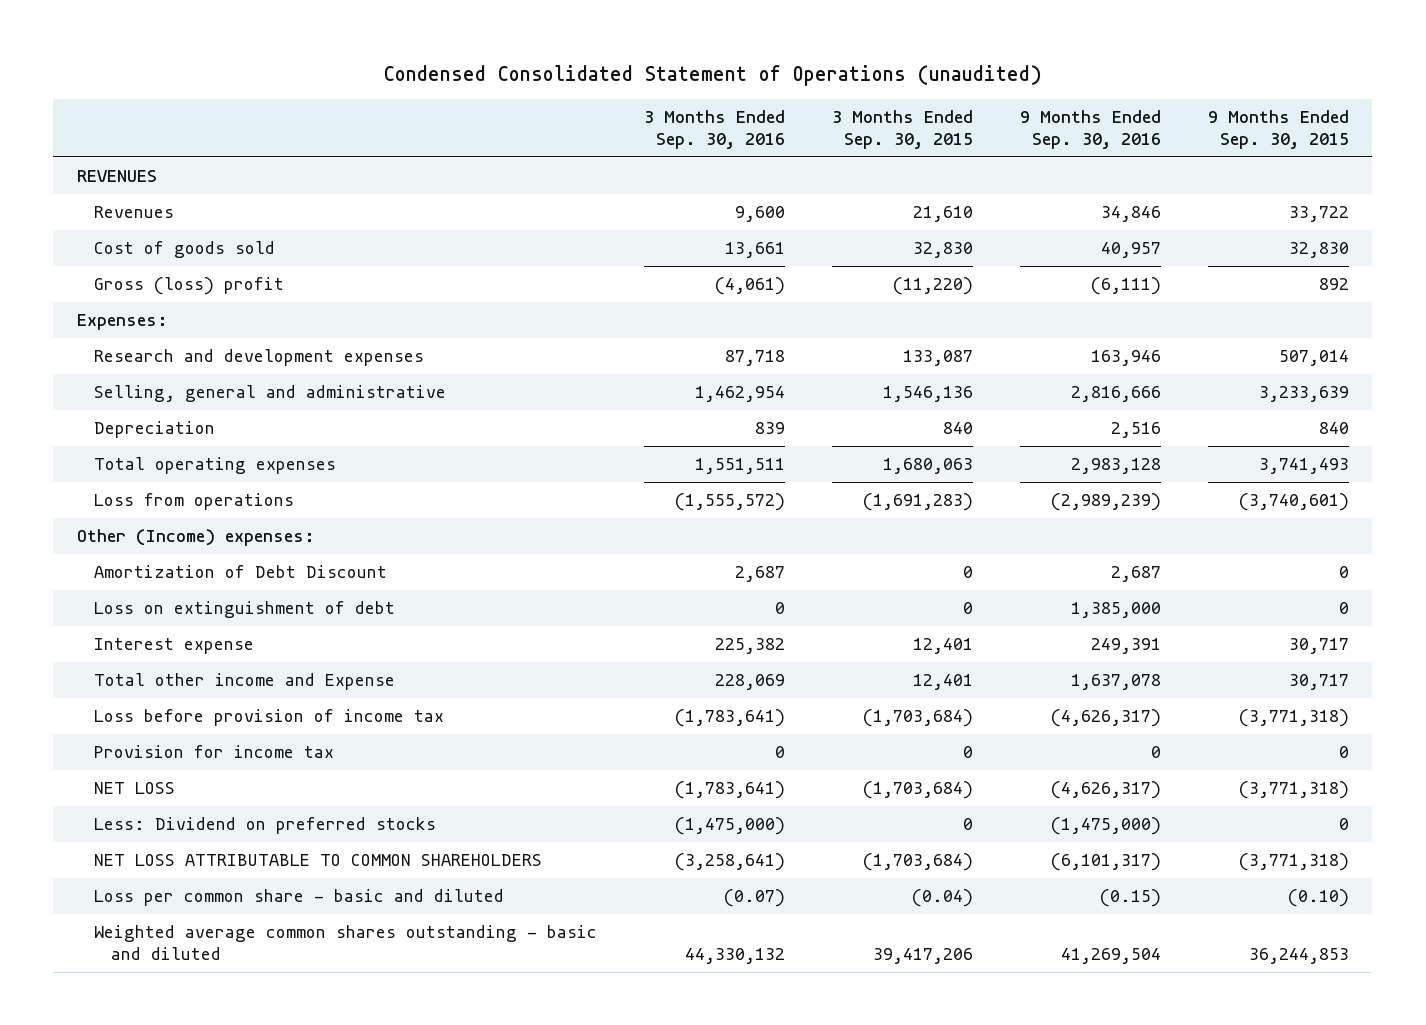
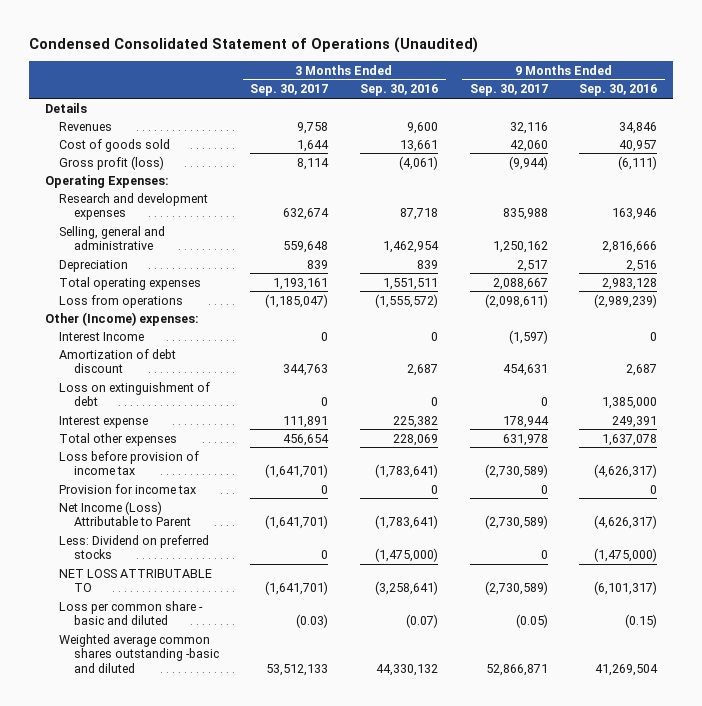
- Condensed Consolidated Statement of Operations (unaudited)
+ Condensed Consolidated Statement of Operations (Unaudited)
- | 3 Months Ended Sep. 30, 2016 | 3 Months Ended Sep. 30, 2015 | 9 Months Ended Sep. 30, 2016 | 9 Months Ended Sep. 30, 2015
+ | 3 Months Ended Sep. 30, 2017 | 3 Months Ended Sep. 30, 2016 | 9 Months Ended Sep. 30, 2017 | 9 Months Ended Sep. 30, 2016
- REVENUES
+ Details
- Gross (loss) profit | (4,061) | (11,220) | (6,111) | 892
- Expenses:
+ Gross profit (loss) | 8,114 | (4,061) | (9,944) | (6,111)
+ Operating Expenses:
- Amortization of Debt Discount | 2,687 | 0 | 2,687 | 0
+ Interest Income | 0 | 0 | (1,597) | 0
+ Amortization of debt discount | 344,763 | 2,687 | 454,631 | 2,687
- Total other income and Expense | 228,069 | 12,401 | 1,637,078 | 30,717
+ Total other expenses | 456,654 | 228,069 | 631,978 | 1,637,078
- NET LOSS | (1,783,641) | (1,703,684) | (4,626,317) | (3,771,318)
+ Net Income (Loss) Attributable to Parent | (1,641,701) | (1,783,641) | (2,730,589) | (4,626,317)
- NET LOSS ATTRIBUTABLE TO COMMON SHAREHOLDERS | (3,258,641) | (1,703,684) | (6,101,317) | (3,771,318)
+ NET LOSS ATTRIBUTABLE TO | (1,641,701) | (3,258,641) | (2,730,589) | (6,101,317)
- Weighted average common shares outstanding - basic and diluted | 44,330,132 | 39,417,206 | 41,269,504 | 36,244,853
+ Weighted average common shares outstanding -basic and diluted | 53,512,133 | 44,330,132 | 52,866,871 | 41,269,504

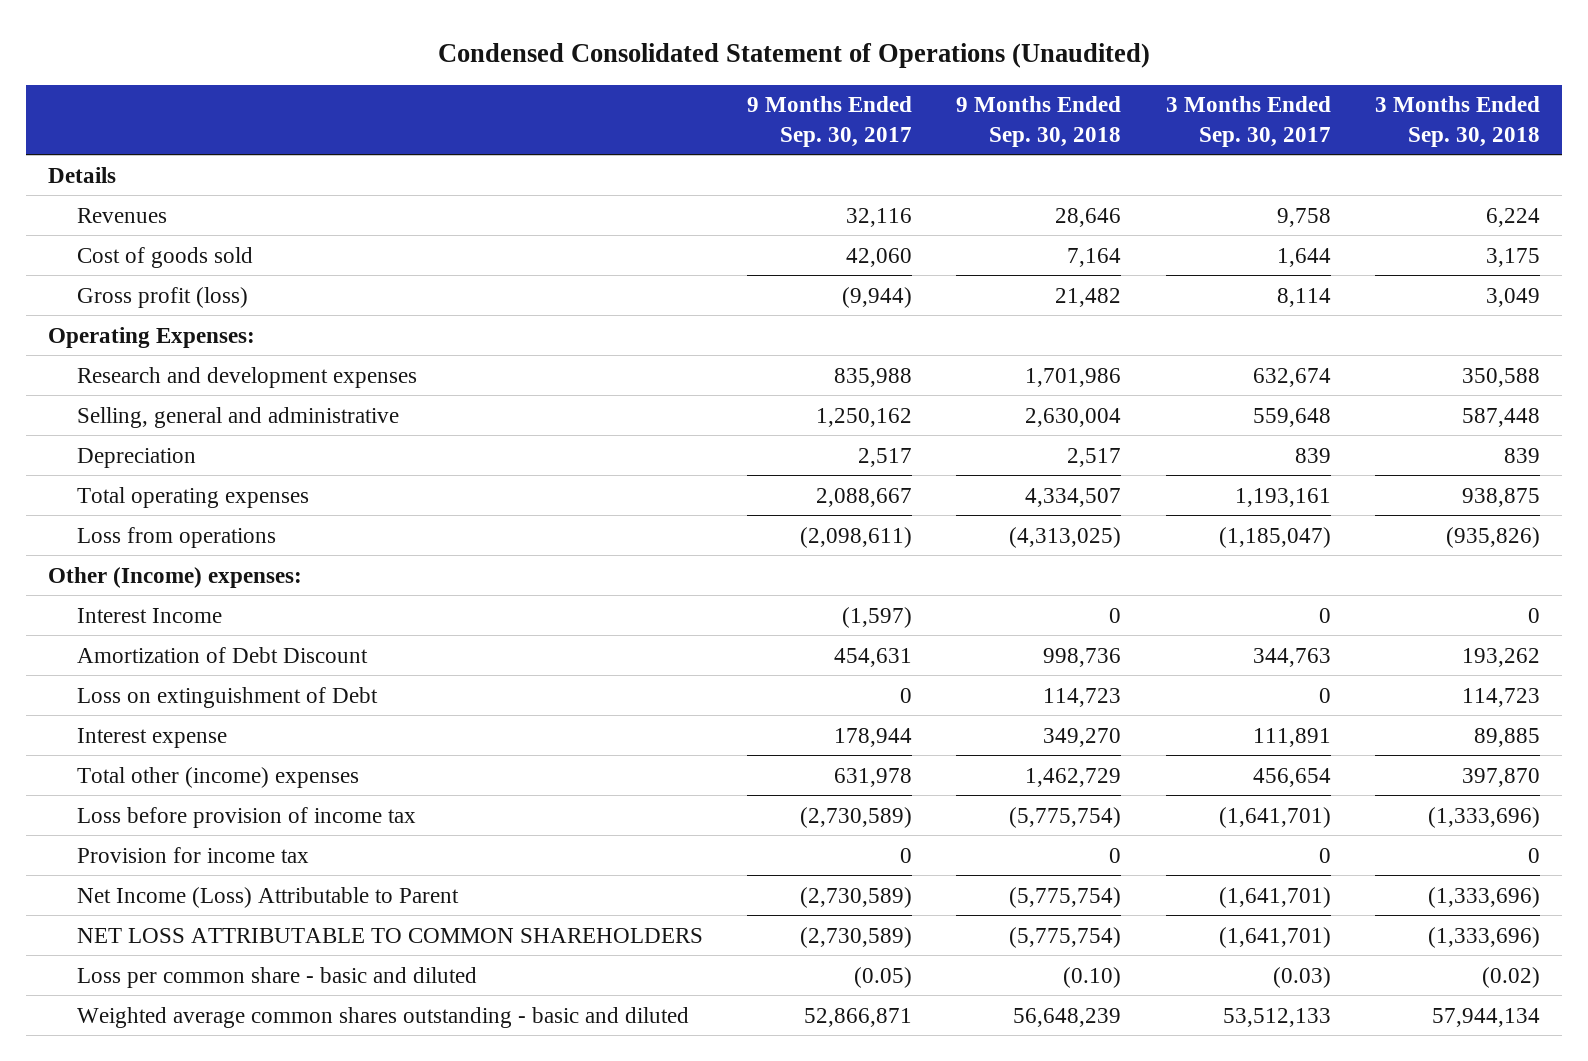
- | 3 Months Ended Sep. 30, 2017 | 3 Months Ended Sep. 30, 2016 | 9 Months Ended Sep. 30, 2017 | 9 Months Ended Sep. 30, 2016
+ | 9 Months Ended Sep. 30, 2017 | 9 Months Ended Sep. 30, 2018 | 3 Months Ended Sep. 30, 2017 | 3 Months Ended Sep. 30, 2018
- Amortization of debt discount | 344,763 | 2,687 | 454,631 | 2,687
- Loss on extinguishment of debt | 0 | 0 | 0 | 1,385,000
+ Amortization of Debt Discount | 454,631 | 998,736 | 344,763 | 193,262
+ Loss on extinguishment of Debt | 0 | 114,723 | 0 | 114,723
- Total other expenses | 456,654 | 228,069 | 631,978 | 1,637,078
+ Total other (income) expenses | 631,978 | 1,462,729 | 456,654 | 397,870
- Less: Dividend on preferred stocks | 0 | (1,475,000) | 0 | (1,475,000)
- NET LOSS ATTRIBUTABLE TO | (1,641,701) | (3,258,641) | (2,730,589) | (6,101,317)
+ NET LOSS ATTRIBUTABLE TO COMMON SHAREHOLDERS | (2,730,589) | (5,775,754) | (1,641,701) | (1,333,696)
- Weighted average common shares outstanding -basic and diluted | 53,512,133 | 44,330,132 | 52,866,871 | 41,269,504
+ Weighted average common shares outstanding - basic and diluted | 52,866,871 | 56,648,239 | 53,512,133 | 57,944,134

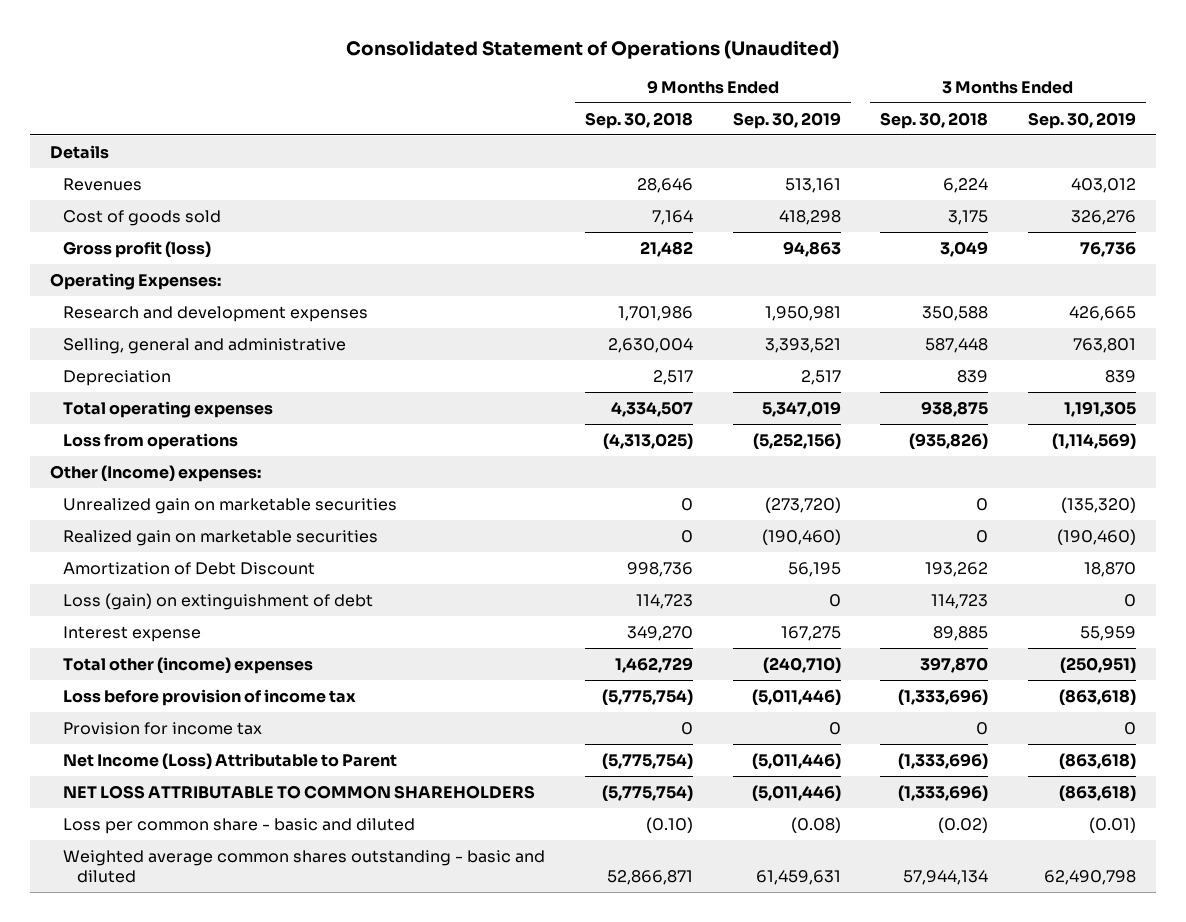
- Condensed Consolidated Statement of Operations (Unaudited)
+ Consolidated Statement of Operations (Unaudited)
- | 9 Months Ended Sep. 30, 2017 | 9 Months Ended Sep. 30, 2018 | 3 Months Ended Sep. 30, 2017 | 3 Months Ended Sep. 30, 2018
+ | 9 Months Ended Sep. 30, 2018 | 9 Months Ended Sep. 30, 2019 | 3 Months Ended Sep. 30, 2018 | 3 Months Ended Sep. 30, 2019
- Interest Income | (1,597) | 0 | 0 | 0
+ Unrealized gain on marketable securities | 0 | (273,720) | 0 | (135,320)
+ Realized gain on marketable securities | 0 | (190,460) | 0 | (190,460)
- Loss on extinguishment of Debt | 0 | 114,723 | 0 | 114,723
+ Loss (gain) on extinguishment of debt | 114,723 | 0 | 114,723 | 0
- Weighted average common shares outstanding - basic and diluted | 52,866,871 | 56,648,239 | 53,512,133 | 57,944,134
+ Weighted average common shares outstanding - basic and diluted | 52,866,871 | 61,459,631 | 57,944,134 | 62,490,798

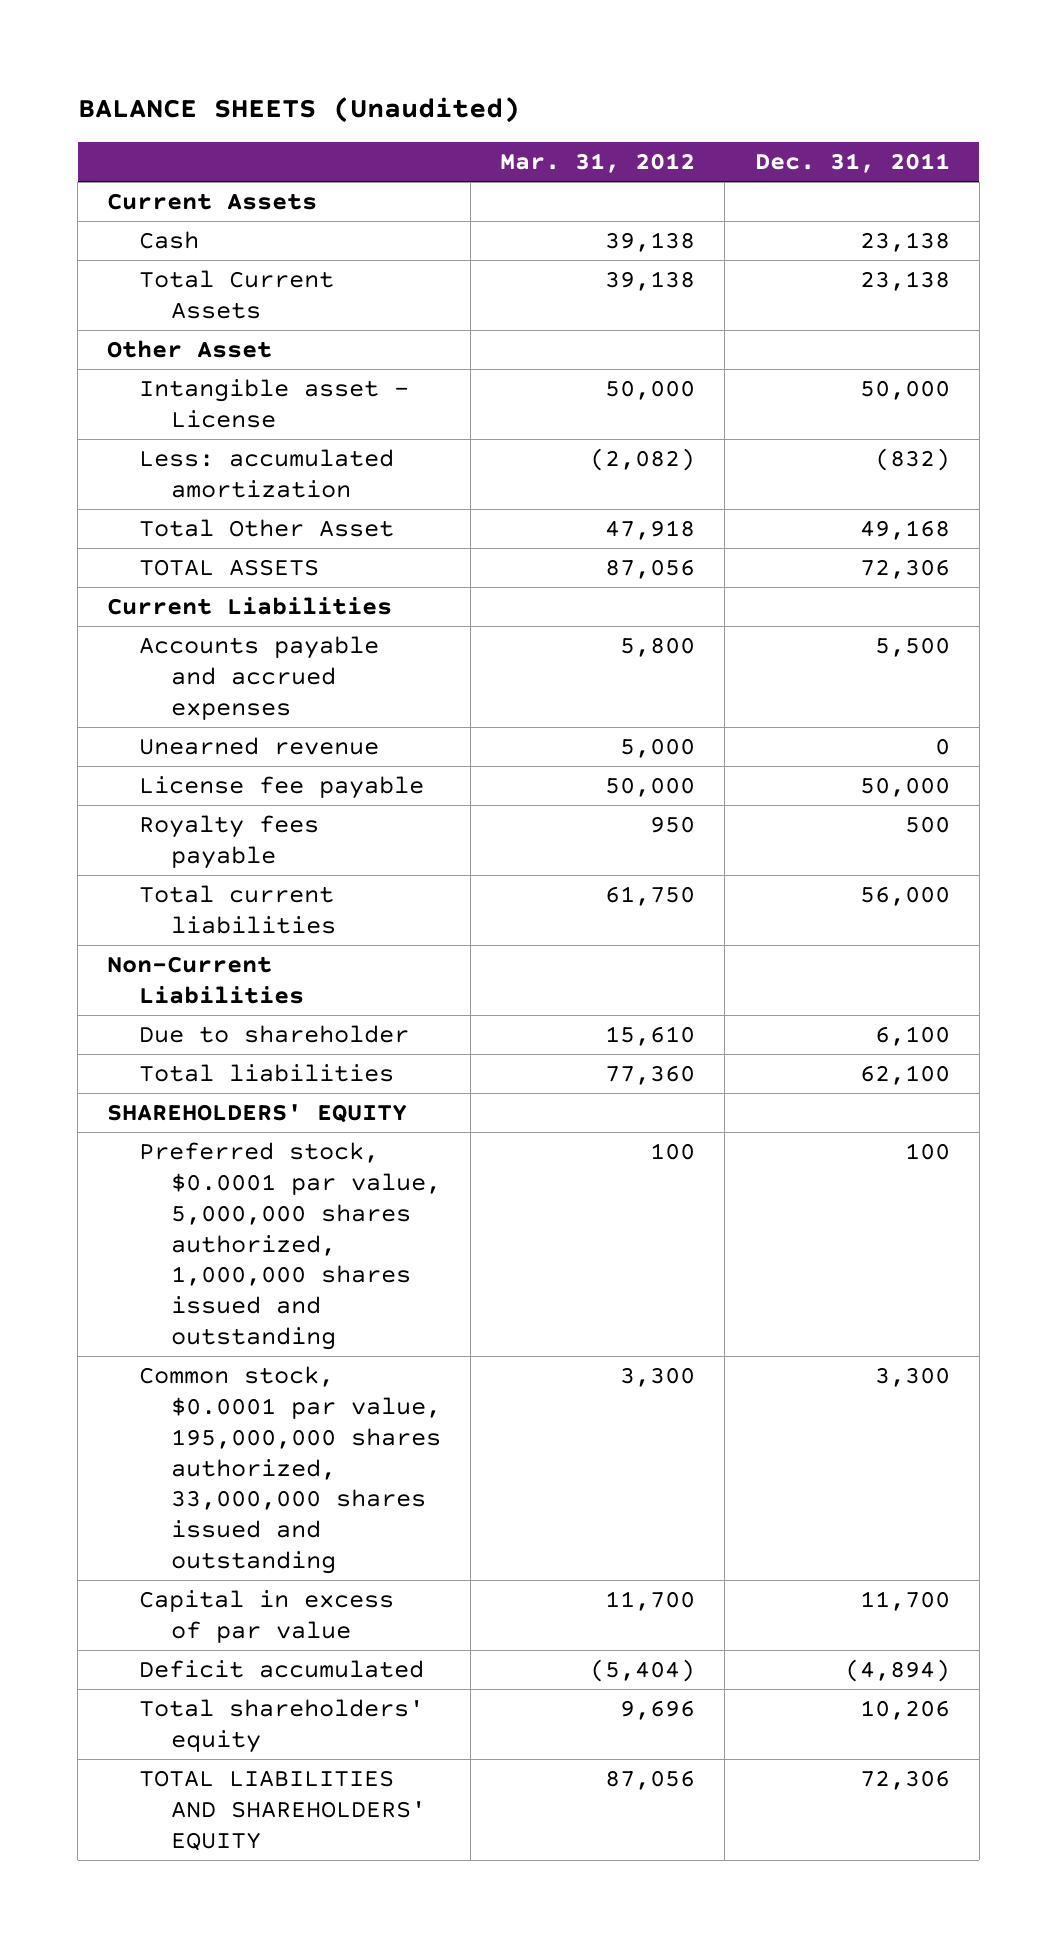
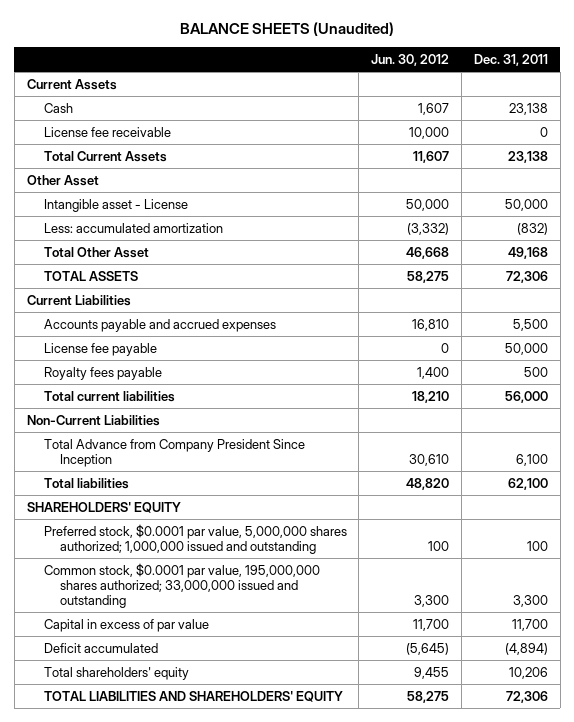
- | Mar. 31, 2012 | Dec. 31, 2011
+ | Jun. 30, 2012 | Dec. 31, 2011
+ License fee receivable | 10,000 | 0
- Unearned revenue | 5,000 | 0
- Due to shareholder | 15,610 | 6,100
+ Total Advance from Company President Since Inception | 30,610 | 6,100
- Preferred stock, $0.0001 par value, 5,000,000 shares authorized, 1,000,000 shares issued and outstanding | 100 | 100
- Common stock, $0.0001 par value, 195,000,000 shares authorized, 33,000,000 shares issued and outstanding | 3,300 | 3,300
+ Preferred stock, $0.0001 par value, 5,000,000 shares authorized; 1,000,000 issued and outstanding | 100 | 100
+ Common stock, $0.0001 par value, 195,000,000 shares authorized; 33,000,000 issued and outstanding | 3,300 | 3,300

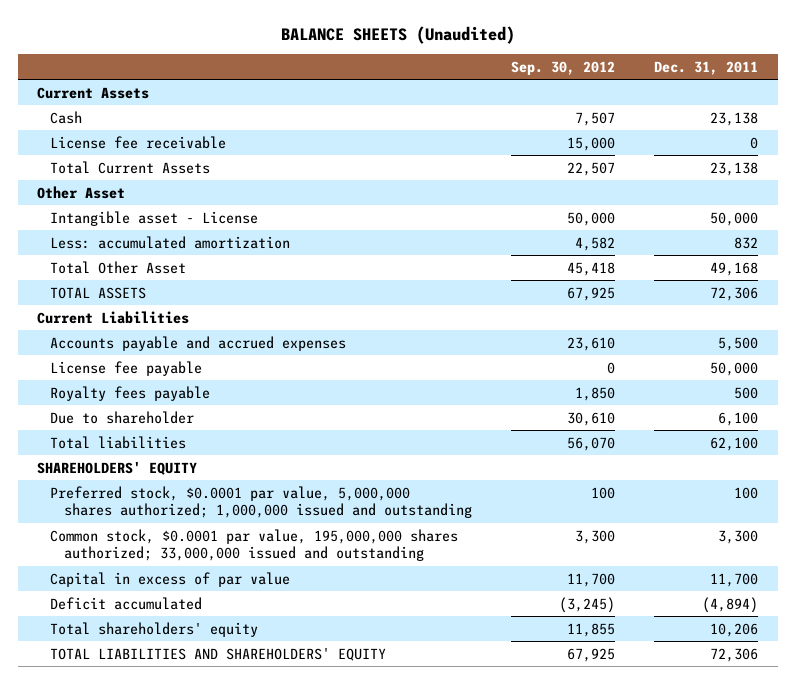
- | Jun. 30, 2012 | Dec. 31, 2011
+ | Sep. 30, 2012 | Dec. 31, 2011
- Less: accumulated amortization | (3,332) | (832)
+ Less: accumulated amortization | 4,582 | 832
- Total current liabilities | 18,210 | 56,000
- Non-Current Liabilities
- Total Advance from Company President Since Inception | 30,610 | 6,100
+ Due to shareholder | 30,610 | 6,100

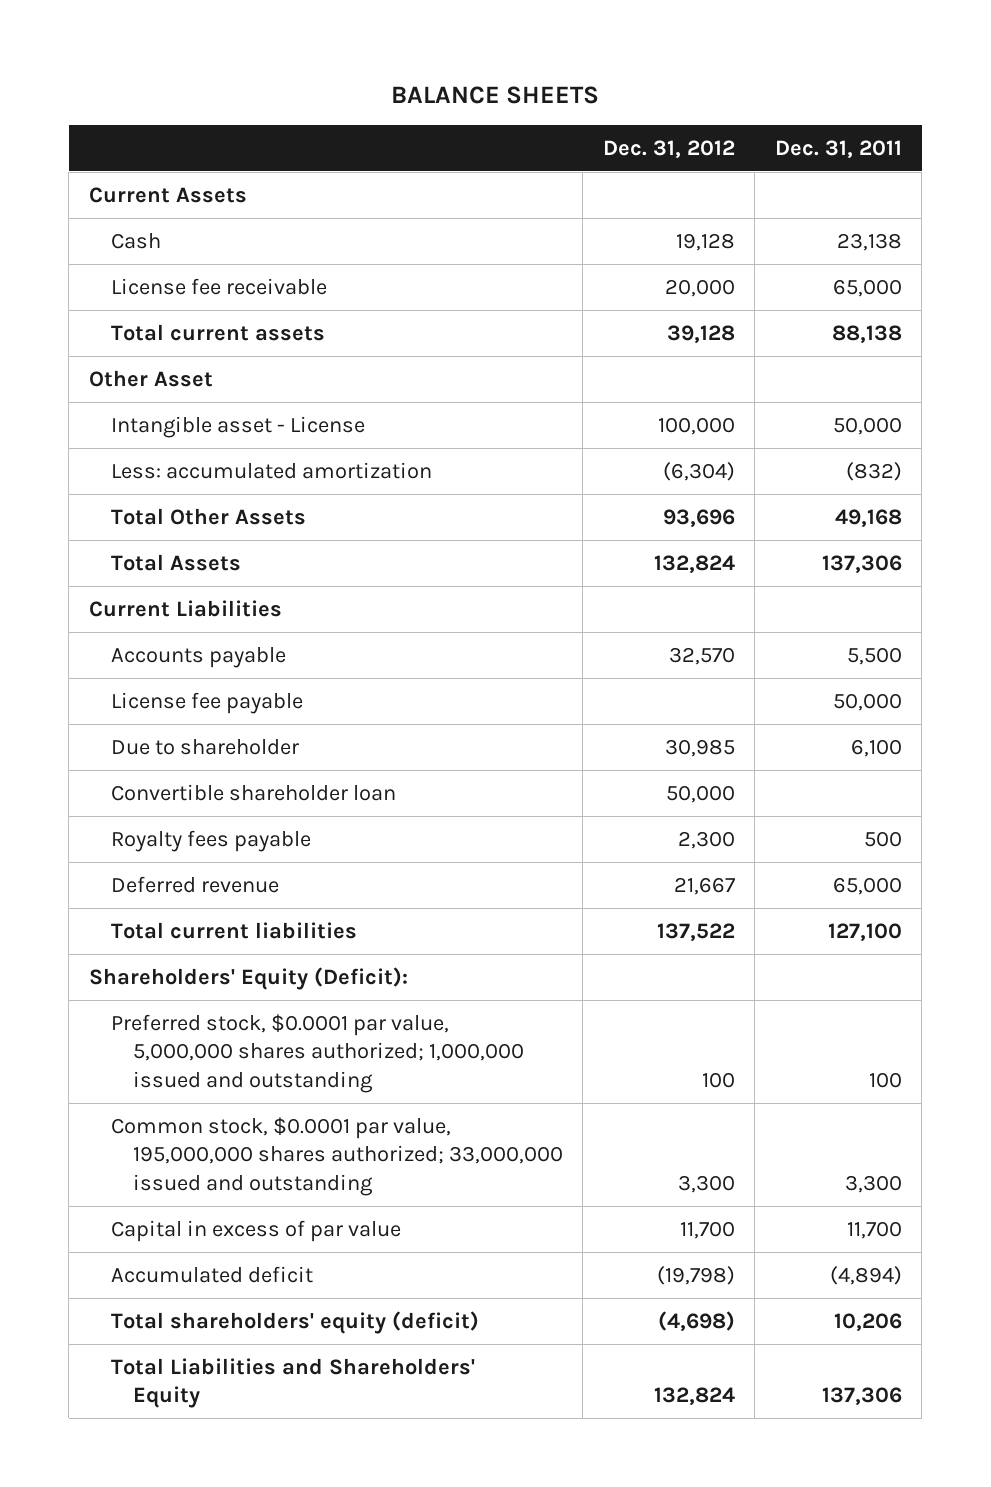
- BALANCE SHEETS (Unaudited)
+ BALANCE SHEETS
- | Sep. 30, 2012 | Dec. 31, 2011
+ | Dec. 31, 2012 | Dec. 31, 2011
- License fee receivable | 15,000 | 0
- Total Current Assets | 22,507 | 23,138
+ License fee receivable | 20,000 | 65,000
+ Total current assets | 39,128 | 88,138
- Less: accumulated amortization | 4,582 | 832
- Total Other Asset | 45,418 | 49,168
- TOTAL ASSETS | 67,925 | 72,306
+ Less: accumulated amortization | (6,304) | (832)
+ Total Other Assets | 93,696 | 49,168
+ Total Assets | 132,824 | 137,306
- Accounts payable and accrued expenses | 23,610 | 5,500
+ Accounts payable | 32,570 | 5,500
- Total liabilities | 56,070 | 62,100
- SHAREHOLDERS' EQUITY
+ Convertible shareholder loan | 50,000 |
moved down: Royalty fees payable | 2,300 | 500
+ Deferred revenue | 21,667 | 65,000
+ Total current liabilities | 137,522 | 127,100
+ Shareholders' Equity (Deficit):
- Deficit accumulated | (3,245) | (4,894)
- Total shareholders' equity | 11,855 | 10,206
- TOTAL LIABILITIES AND SHAREHOLDERS' EQUITY | 67,925 | 72,306
+ Accumulated deficit | (19,798) | (4,894)
+ Total shareholders' equity (deficit) | (4,698) | 10,206
+ Total Liabilities and Shareholders' Equity | 132,824 | 137,306

